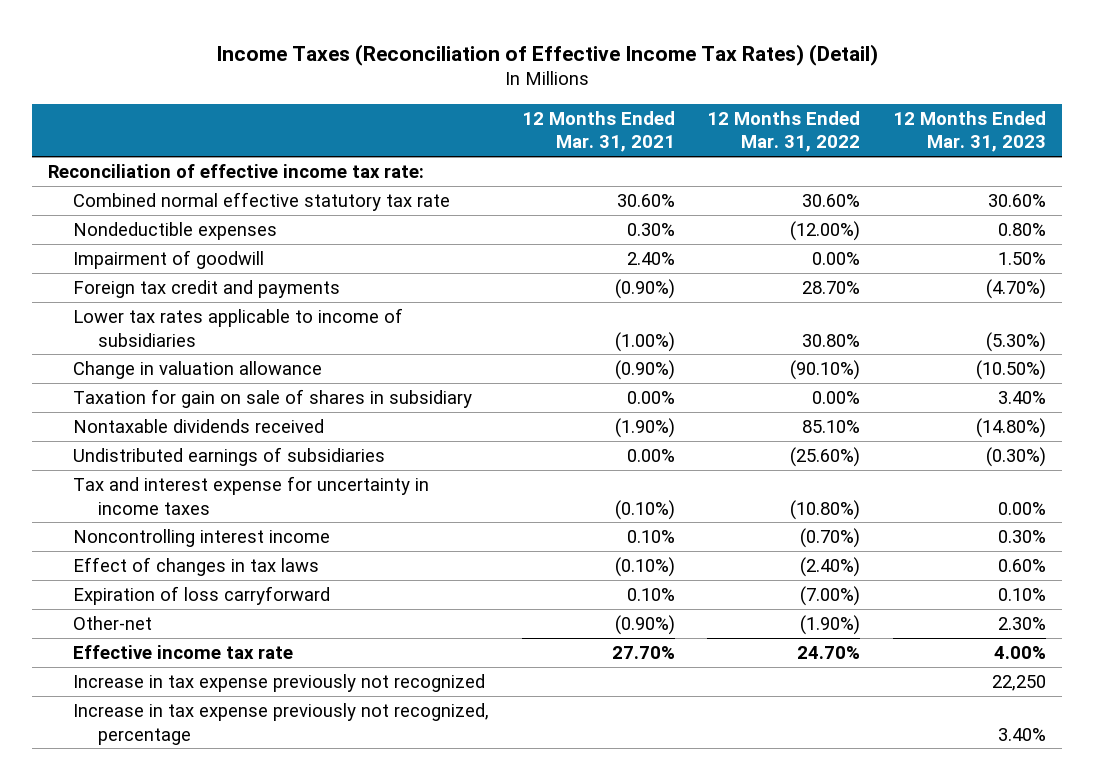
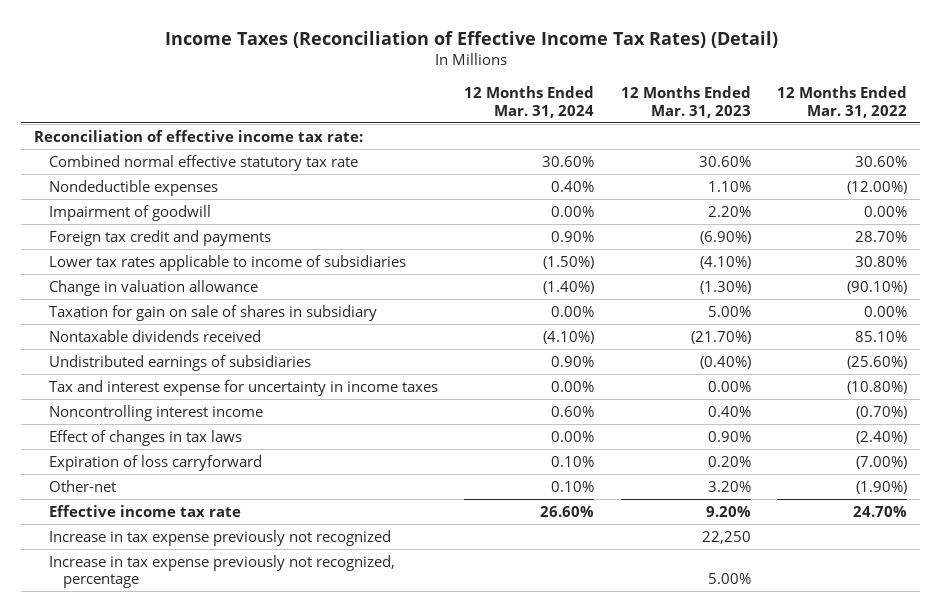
- | 12 Months Ended Mar. 31, 2021 | 12 Months Ended Mar. 31, 2022 | 12 Months Ended Mar. 31, 2023
+ | 12 Months Ended Mar. 31, 2024 | 12 Months Ended Mar. 31, 2023 | 12 Months Ended Mar. 31, 2022
- Nondeductible expenses | 0.30% | (12.00%) | 0.80%
- Impairment of goodwill | 2.40% | 0.00% | 1.50%
- Foreign tax credit and payments | (0.90%) | 28.70% | (4.70%)
- Lower tax rates applicable to income of subsidiaries | (1.00%) | 30.80% | (5.30%)
- Change in valuation allowance | (0.90%) | (90.10%) | (10.50%)
- Taxation for gain on sale of shares in subsidiary | 0.00% | 0.00% | 3.40%
- Nontaxable dividends received | (1.90%) | 85.10% | (14.80%)
- Undistributed earnings of subsidiaries | 0.00% | (25.60%) | (0.30%)
+ Nondeductible expenses | 0.40% | 1.10% | (12.00%)
+ Impairment of goodwill | 0.00% | 2.20% | 0.00%
+ Foreign tax credit and payments | 0.90% | (6.90%) | 28.70%
+ Lower tax rates applicable to income of subsidiaries | (1.50%) | (4.10%) | 30.80%
+ Change in valuation allowance | (1.40%) | (1.30%) | (90.10%)
+ Taxation for gain on sale of shares in subsidiary | 0.00% | 5.00% | 0.00%
+ Nontaxable dividends received | (4.10%) | (21.70%) | 85.10%
+ Undistributed earnings of subsidiaries | 0.90% | (0.40%) | (25.60%)
- Noncontrolling interest income | 0.10% | (0.70%) | 0.30%
- Effect of changes in tax laws | (0.10%) | (2.40%) | 0.60%
- Expiration of loss carryforward | 0.10% | (7.00%) | 0.10%
- Other-net | (0.90%) | (1.90%) | 2.30%
- Effective income tax rate | 27.70% | 24.70% | 4.00%
+ Noncontrolling interest income | 0.60% | 0.40% | (0.70%)
+ Effect of changes in tax laws | 0.00% | 0.90% | (2.40%)
+ Expiration of loss carryforward | 0.10% | 0.20% | (7.00%)
+ Other-net | 0.10% | 3.20% | (1.90%)
+ Effective income tax rate | 26.60% | 9.20% | 24.70%
- Increase in tax expense previously not recognized, percentage | | | 3.40%
+ Increase in tax expense previously not recognized, percentage | | 5.00% |

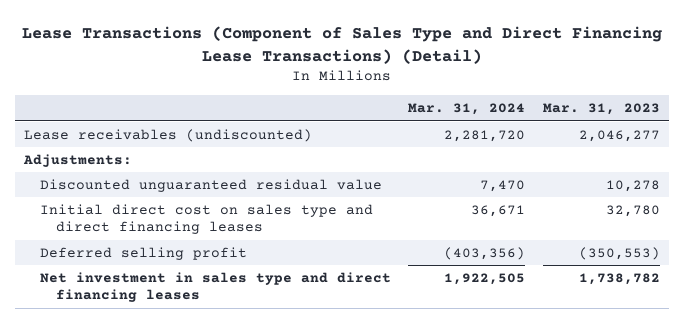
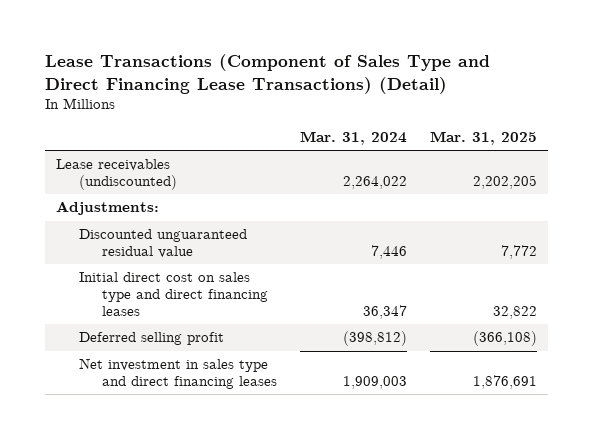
- | Mar. 31, 2024 | Mar. 31, 2023
+ | Mar. 31, 2024 | Mar. 31, 2025
- Lease receivables (undiscounted) | 2,281,720 | 2,046,277
+ Lease receivables (undiscounted) | 2,264,022 | 2,202,205
- Discounted unguaranteed residual value | 7,470 | 10,278
- Initial direct cost on sales type and direct financing leases | 36,671 | 32,780
- Deferred selling profit | (403,356) | (350,553)
- Net investment in sales type and direct financing leases | 1,922,505 | 1,738,782
+ Discounted unguaranteed residual value | 7,446 | 7,772
+ Initial direct cost on sales type and direct financing leases | 36,347 | 32,822
+ Deferred selling profit | (398,812) | (366,108)
+ Net investment in sales type and direct financing leases | 1,909,003 | 1,876,691

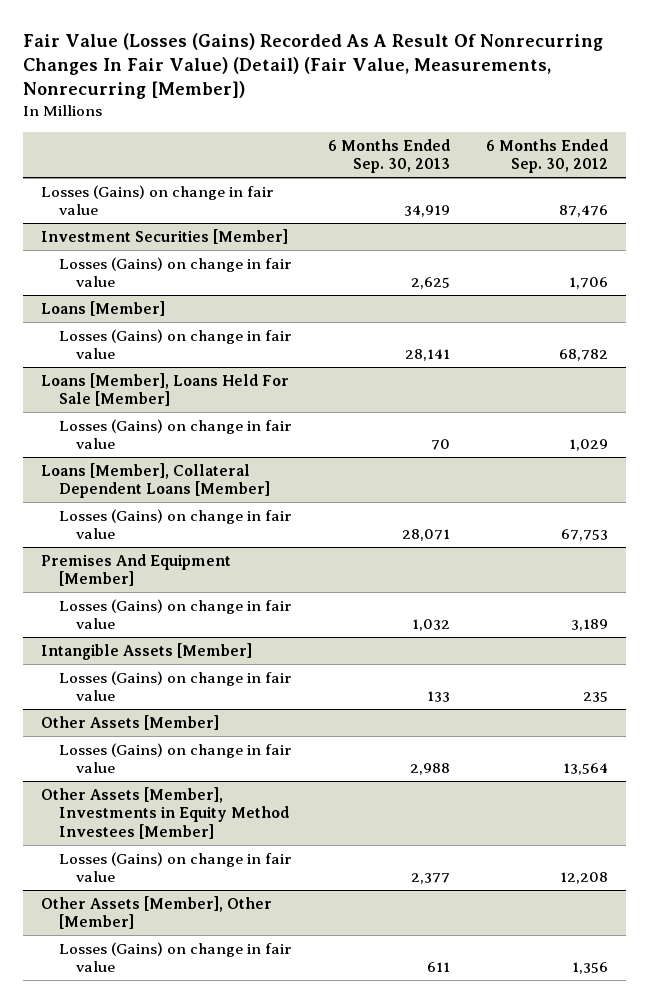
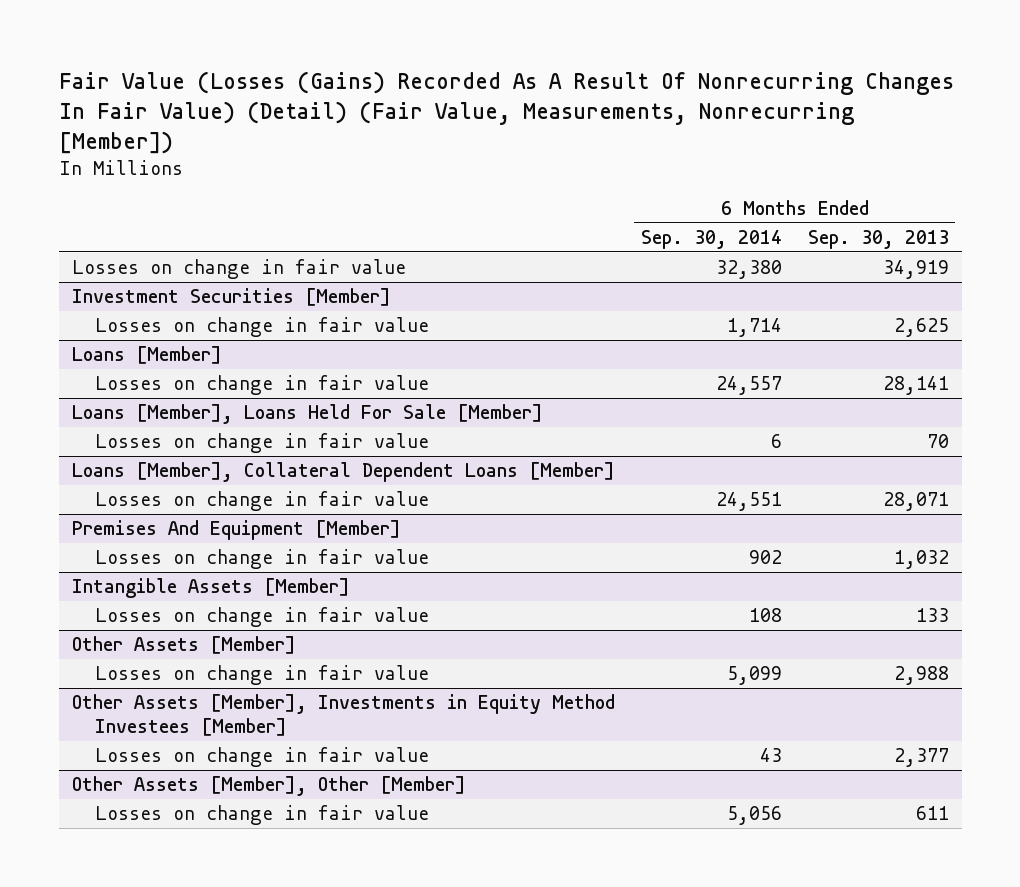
- | 6 Months Ended Sep. 30, 2013 | 6 Months Ended Sep. 30, 2012
+ | 6 Months Ended Sep. 30, 2014 | 6 Months Ended Sep. 30, 2013
- Losses (Gains) on change in fair value | 34,919 | 87,476
+ Losses on change in fair value | 32,380 | 34,919
@ Investment Securities [Member]
- Losses (Gains) on change in fair value | 2,625 | 1,706
+ Losses on change in fair value | 1,714 | 2,625
@ Loans [Member]
- Losses (Gains) on change in fair value | 28,141 | 68,782
+ Losses on change in fair value | 24,557 | 28,141
@ Loans [Member], Loans Held For Sale [Member]
- Losses (Gains) on change in fair value | 70 | 1,029
+ Losses on change in fair value | 6 | 70
@ Loans [Member], Collateral Dependent Loans [Member]
- Losses (Gains) on change in fair value | 28,071 | 67,753
+ Losses on change in fair value | 24,551 | 28,071
@ Premises And Equipment [Member]
- Losses (Gains) on change in fair value | 1,032 | 3,189
+ Losses on change in fair value | 902 | 1,032
@ Intangible Assets [Member]
- Losses (Gains) on change in fair value | 133 | 235
+ Losses on change in fair value | 108 | 133
@ Other Assets [Member]
- Losses (Gains) on change in fair value | 2,988 | 13,564
+ Losses on change in fair value | 5,099 | 2,988
@ Other Assets [Member], Investments in Equity Method Investees [Member]
- Losses (Gains) on change in fair value | 2,377 | 12,208
+ Losses on change in fair value | 43 | 2,377
@ Other Assets [Member], Other [Member]
- Losses (Gains) on change in fair value | 611 | 1,356
+ Losses on change in fair value | 5,056 | 611

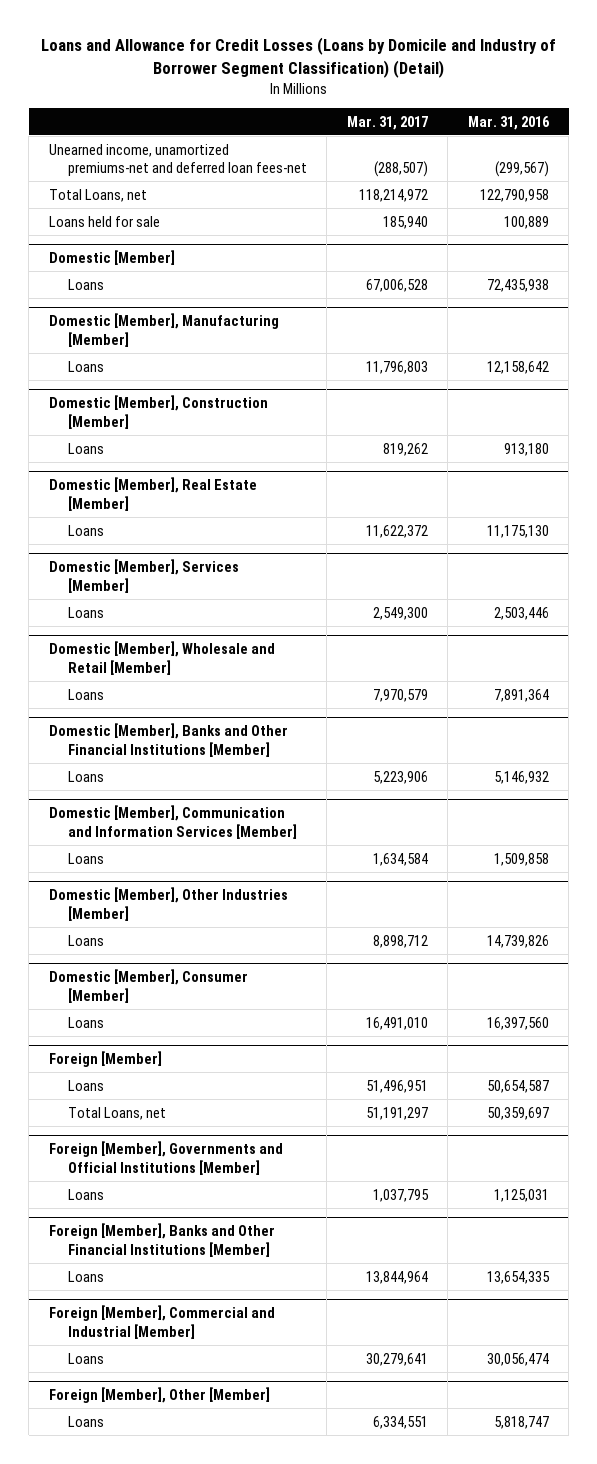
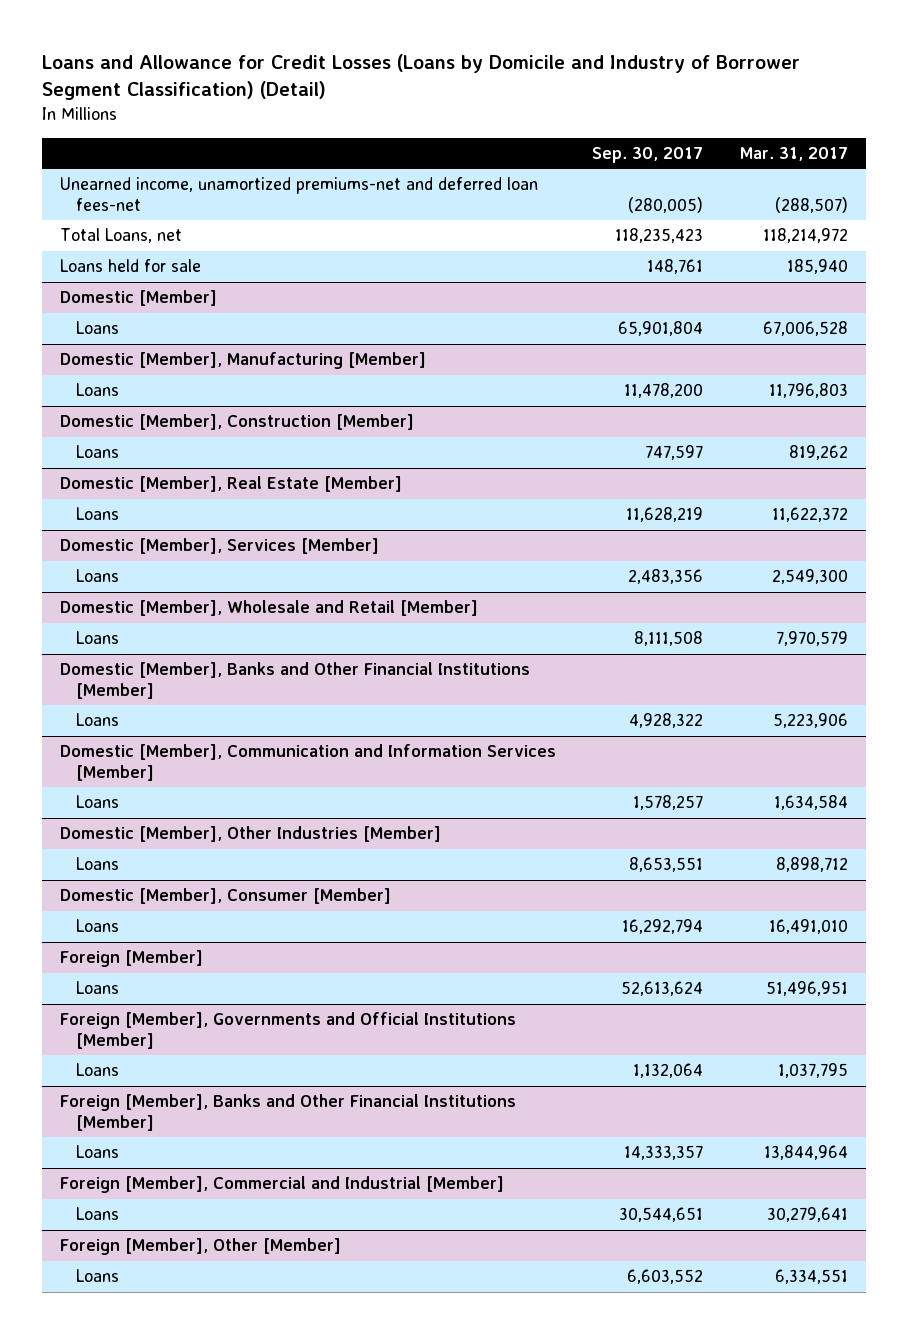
- | Mar. 31, 2017 | Mar. 31, 2016
+ | Sep. 30, 2017 | Mar. 31, 2017
@ Foreign [Member]
- Total Loans, net | 51,191,297 | 50,359,697

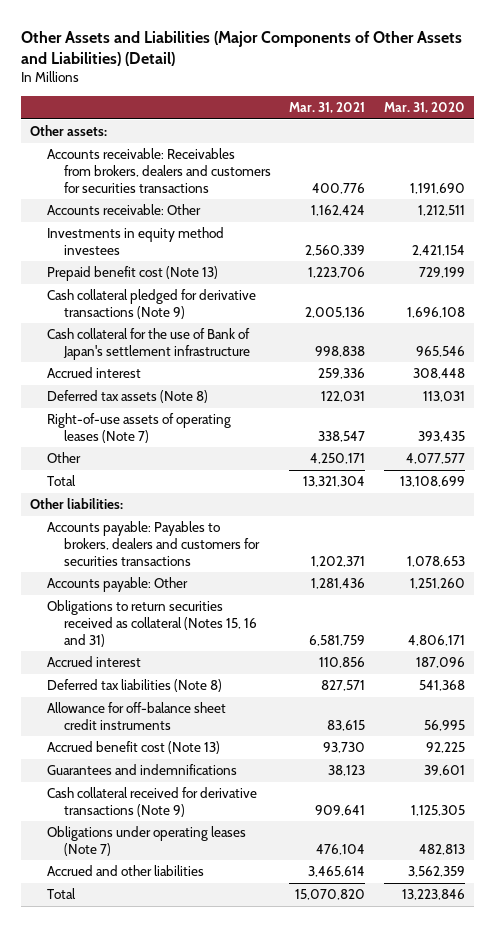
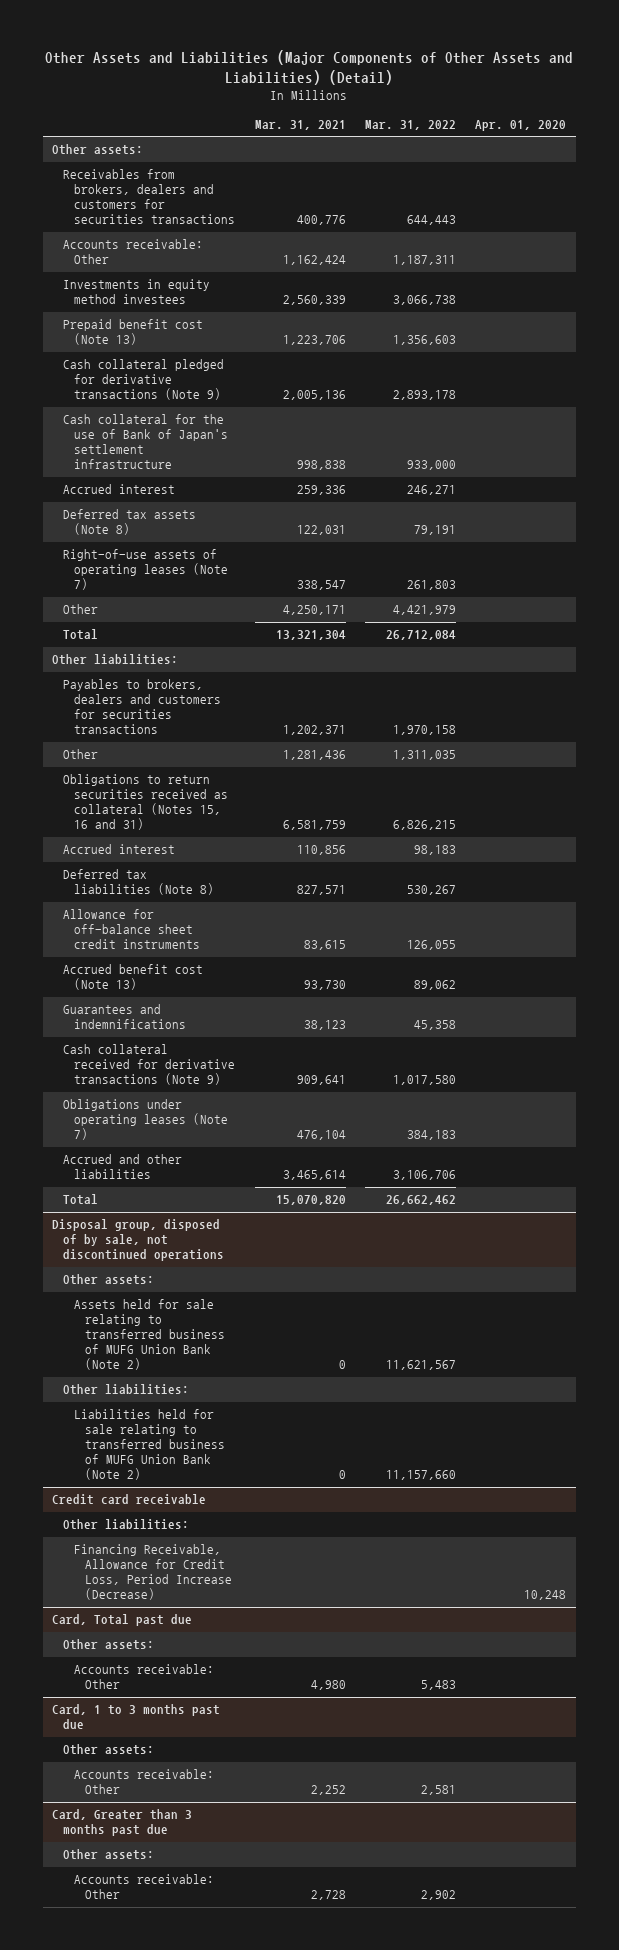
- | Mar. 31, 2021 | Mar. 31, 2020
+ | Mar. 31, 2021 | Mar. 31, 2022 | Apr. 01, 2020
- Accounts receivable: Receivables from brokers, dealers and customers for securities transactions | 400,776 | 1,191,690
+ Receivables from brokers, dealers and customers for securities transactions | 400,776 | 644,443 |
- Accounts payable: Payables to brokers, dealers and customers for securities transactions | 1,202,371 | 1,078,653
- Accounts payable: Other | 1,281,436 | 1,251,260
+ Payables to brokers, dealers and customers for securities transactions | 1,202,371 | 1,970,158 |
+ Other | 1,281,436 | 1,311,035 |
+ Disposal group, disposed of by sale, not discontinued operations
+ Other assets:
+ Assets held for sale relating to transferred business of MUFG Union Bank (Note 2) | 0 | 11,621,567 |
+ Other liabilities:
+ Liabilities held for sale relating to transferred business of MUFG Union Bank (Note 2) | 0 | 11,157,660 |
+ Credit card receivable
+ Other liabilities:
+ Financing Receivable, Allowance for Credit Loss, Period Increase (Decrease) | | | 10,248
+ Card, Total past due
+ Other assets:
+ Accounts receivable: Other | 4,980 | 5,483 |
+ Card, 1 to 3 months past due
+ Other assets:
+ Accounts receivable: Other | 2,252 | 2,581 |
+ Card, Greater than 3 months past due
+ Other assets:
+ Accounts receivable: Other | 2,728 | 2,902 |

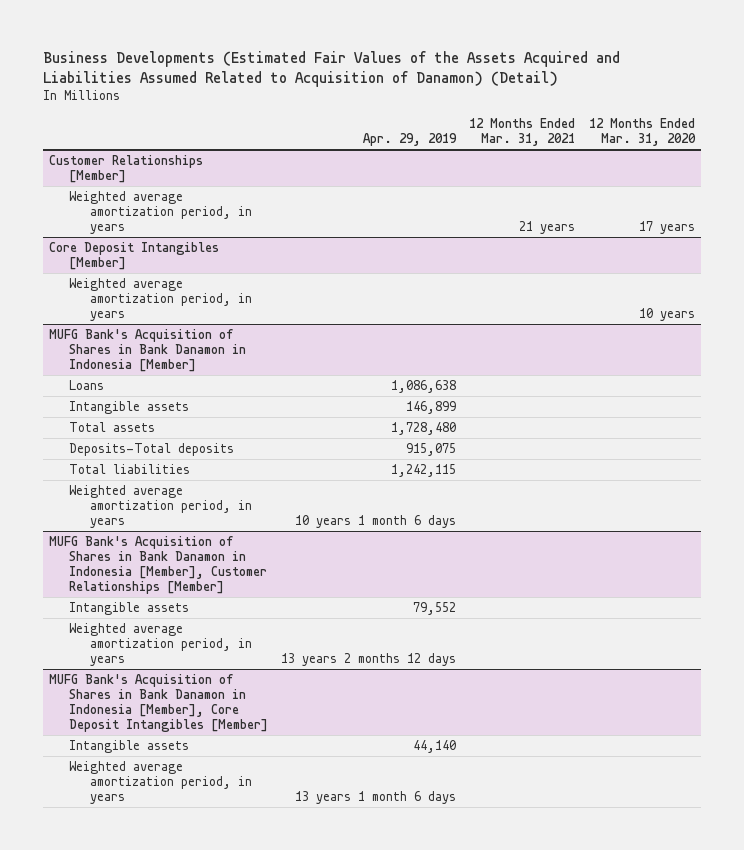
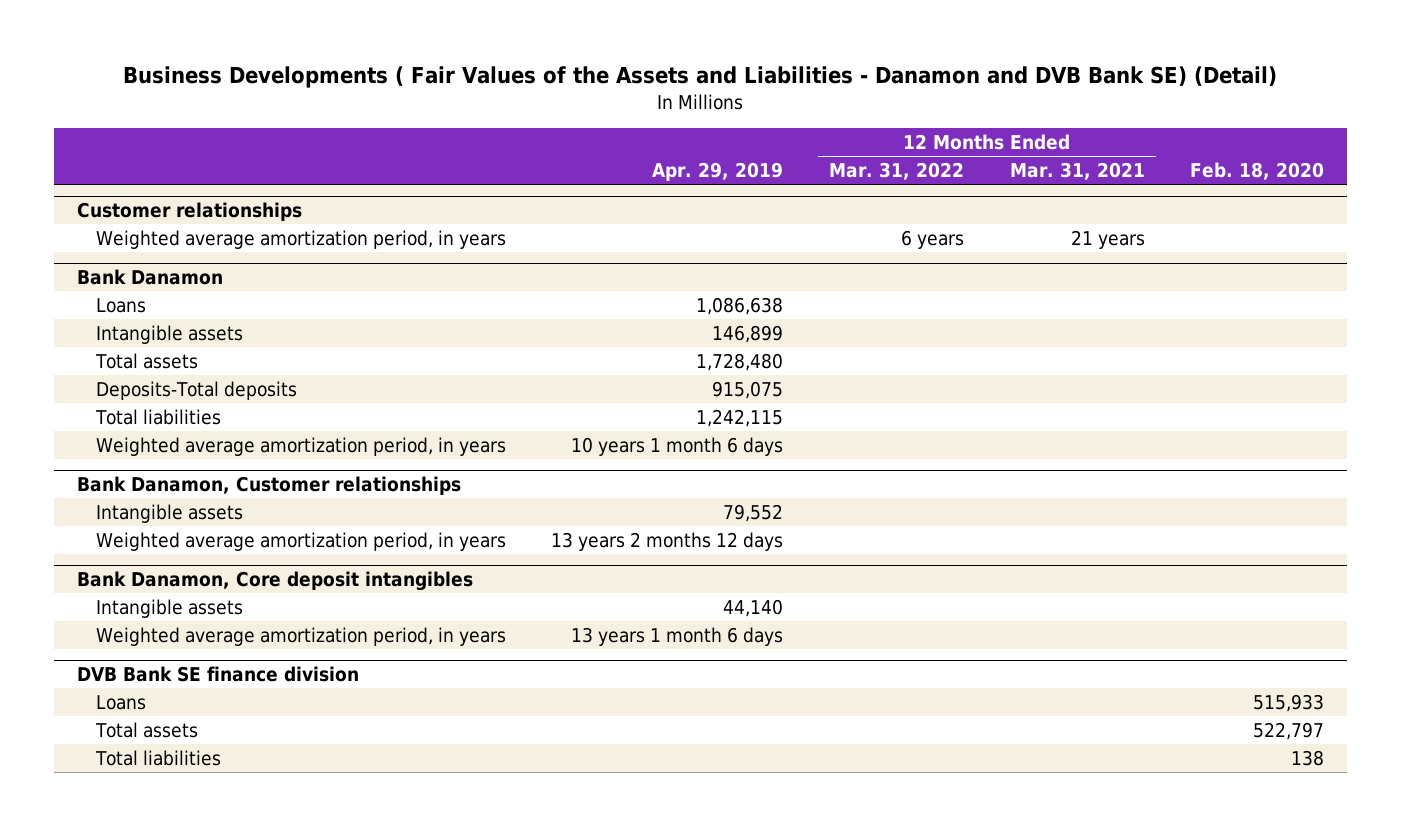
- Business Developments (Estimated Fair Values of the Assets Acquired and Liabilities Assumed Related to Acquisition of Danamon) (Detail)
+ Business Developments ( Fair Values of the Assets and Liabilities - Danamon and DVB Bank SE) (Detail)
- | Apr. 29, 2019 | 12 Months Ended Mar. 31, 2021 | 12 Months Ended Mar. 31, 2020
+ | Apr. 29, 2019 | 12 Months Ended Mar. 31, 2022 | 12 Months Ended Mar. 31, 2021 | Feb. 18, 2020
- Customer Relationships [Member]
+ Customer relationships
- Core Deposit Intangibles [Member]
- Weighted average amortization period, in years | | | 10 years
- MUFG Bank's Acquisition of Shares in Bank Danamon in Indonesia [Member]
+ Bank Danamon
- MUFG Bank's Acquisition of Shares in Bank Danamon in Indonesia [Member], Customer Relationships [Member]
+ Bank Danamon, Customer relationships
- MUFG Bank's Acquisition of Shares in Bank Danamon in Indonesia [Member], Core Deposit Intangibles [Member]
+ Bank Danamon, Core deposit intangibles
+ DVB Bank SE finance division
+ Loans | | | | 515,933
+ Total assets | | | | 522,797
+ Total liabilities | | | | 138

